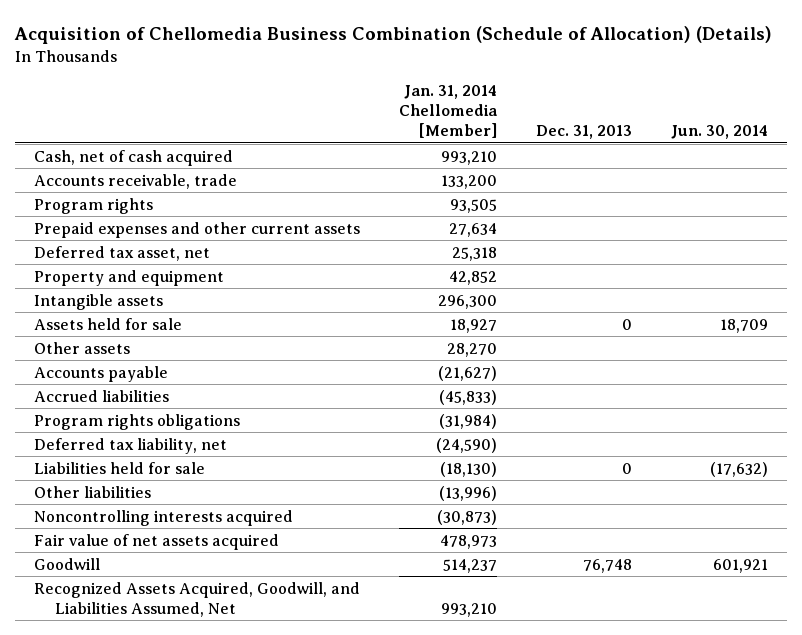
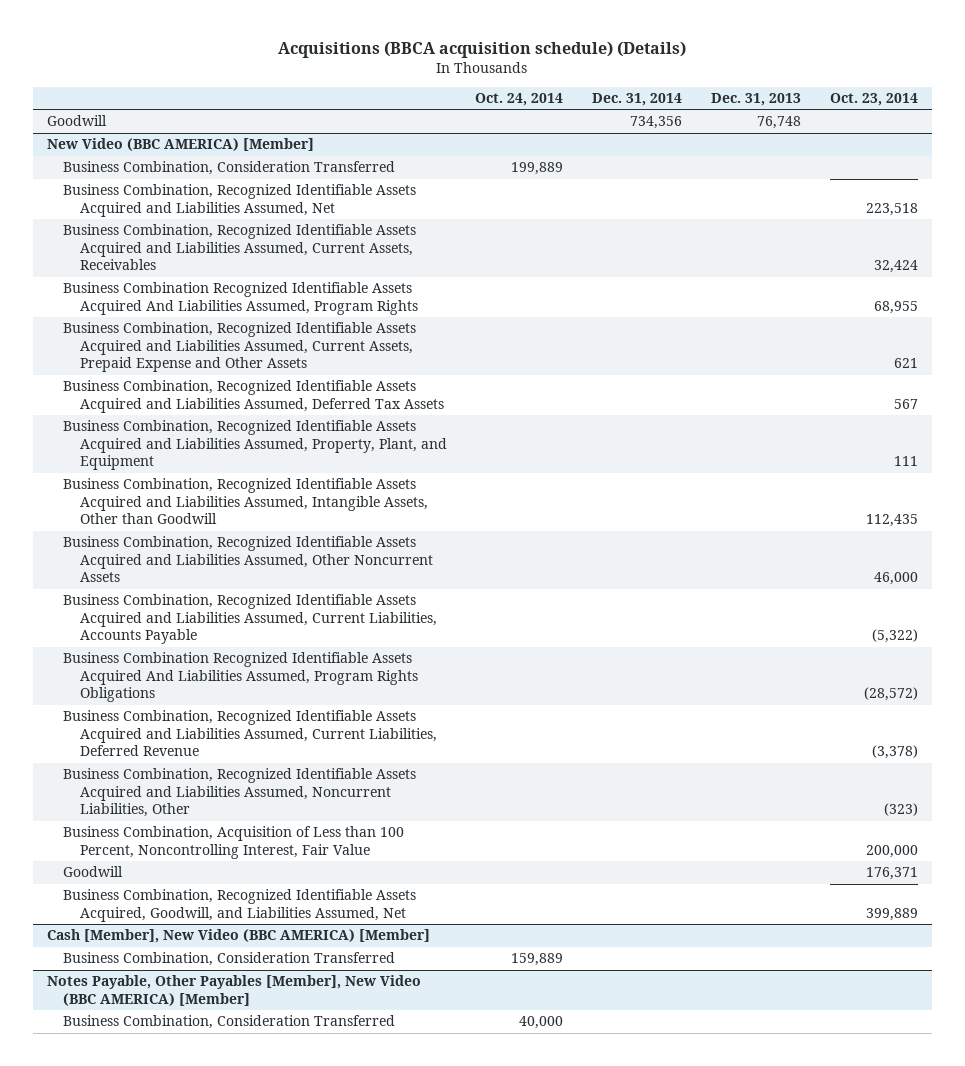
- Acquisition of Chellomedia Business Combination (Schedule of Allocation) (Details)
+ Acquisitions (BBCA acquisition schedule) (Details)
- | Jan. 31, 2014 Chellomedia [Member] | Dec. 31, 2013 | Jun. 30, 2014
+ | Oct. 24, 2014 | Dec. 31, 2014 | Dec. 31, 2013 | Oct. 23, 2014
- Cash, net of cash acquired | 993,210 | |
- Accounts receivable, trade | 133,200 | |
- Program rights | 93,505 | |
- Prepaid expenses and other current assets | 27,634 | |
- Deferred tax asset, net | 25,318 | |
- Property and equipment | 42,852 | |
- Intangible assets | 296,300 | |
- Assets held for sale | 18,927 | 0 | 18,709
- Other assets | 28,270 | |
- Accounts payable | (21,627) | |
- Accrued liabilities | (45,833) | |
- Program rights obligations | (31,984) | |
- Deferred tax liability, net | (24,590) | |
- Liabilities held for sale | (18,130) | 0 | (17,632)
- Other liabilities | (13,996) | |
- Noncontrolling interests acquired | (30,873) | |
- Fair value of net assets acquired | 478,973 | |
- Recognized Assets Acquired, Goodwill, and Liabilities Assumed, Net | 993,210 | |
+ New Video (BBC AMERICA) [Member]
+ Business Combination, Consideration Transferred | 199,889 | | |
+ Business Combination, Recognized Identifiable Assets Acquired and Liabilities Assumed, Net | | | | 223,518
+ Business Combination, Recognized Identifiable Assets Acquired and Liabilities Assumed, Current Assets, Receivables | | | | 32,424
+ Business Combination Recognized Identifiable Assets Acquired And Liabilities Assumed, Program Rights | | | | 68,955
+ Business Combination, Recognized Identifiable Assets Acquired and Liabilities Assumed, Current Assets, Prepaid Expense and Other Assets | | | | 621
+ Business Combination, Recognized Identifiable Assets Acquired and Liabilities Assumed, Deferred Tax Assets | | | | 567
+ Business Combination, Recognized Identifiable Assets Acquired and Liabilities Assumed, Property, Plant, and Equipment | | | | 111
+ Business Combination, Recognized Identifiable Assets Acquired and Liabilities Assumed, Intangible Assets, Other than Goodwill | | | | 112,435
+ Business Combination, Recognized Identifiable Assets Acquired and Liabilities Assumed, Other Noncurrent Assets | | | | 46,000
+ Business Combination, Recognized Identifiable Assets Acquired and Liabilities Assumed, Current Liabilities, Accounts Payable | | | | (5,322)
+ Business Combination Recognized Identifiable Assets Acquired And Liabilities Assumed, Program Rights Obligations | | | | (28,572)
+ Business Combination, Recognized Identifiable Assets Acquired and Liabilities Assumed, Current Liabilities, Deferred Revenue | | | | (3,378)
+ Business Combination, Recognized Identifiable Assets Acquired and Liabilities Assumed, Noncurrent Liabilities, Other | | | | (323)
+ Business Combination, Acquisition of Less than 100 Percent, Noncontrolling Interest, Fair Value | | | | 200,000
+ Goodwill | | | | 176,371
+ Business Combination, Recognized Identifiable Assets Acquired, Goodwill, and Liabilities Assumed, Net | | | | 399,889
+ Cash [Member], New Video (BBC AMERICA) [Member]
+ Business Combination, Consideration Transferred | 159,889 | | |
+ Notes Payable, Other Payables [Member], New Video (BBC AMERICA) [Member]
+ Business Combination, Consideration Transferred | 40,000 | | |

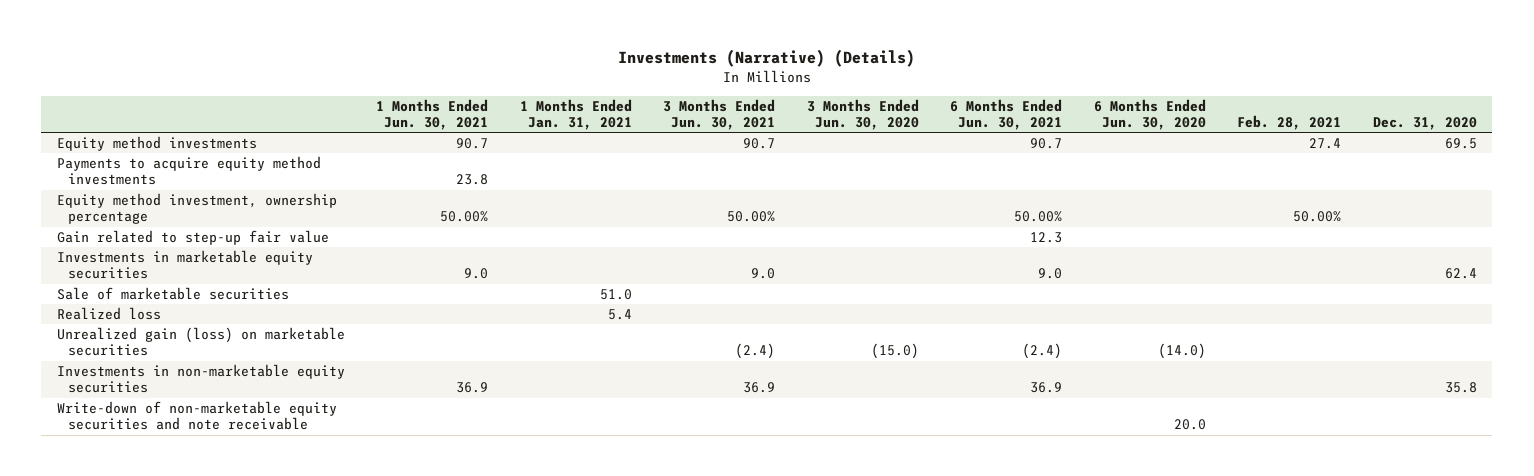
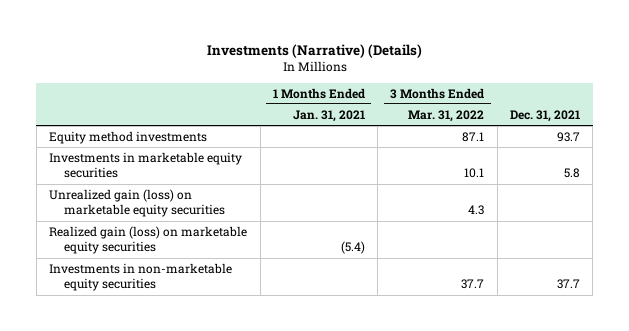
- | 1 Months Ended Jun. 30, 2021 | 1 Months Ended Jan. 31, 2021 | 3 Months Ended Jun. 30, 2021 | 3 Months Ended Jun. 30, 2020 | 6 Months Ended Jun. 30, 2021 | 6 Months Ended Jun. 30, 2020 | Feb. 28, 2021 | Dec. 31, 2020
+ | 1 Months Ended Jan. 31, 2021 | 3 Months Ended Mar. 31, 2022 | Dec. 31, 2021
- Payments to acquire equity method investments | 23.8 | | | | | | |
- Equity method investment, ownership percentage | 50.00% | | 50.00% | | 50.00% | | 50.00% |
- Gain related to step-up fair value | | | | | 12.3 | | |
- Sale of marketable securities | | 51.0 | | | | | |
- Realized loss | | 5.4 | | | | | |
- Unrealized gain (loss) on marketable securities | | | (2.4) | (15.0) | (2.4) | (14.0) | |
+ Unrealized gain (loss) on marketable equity securities | | 4.3 |
+ Realized gain (loss) on marketable equity securities | (5.4) | |
- Write-down of non-marketable equity securities and note receivable | | | | | | 20.0 | |

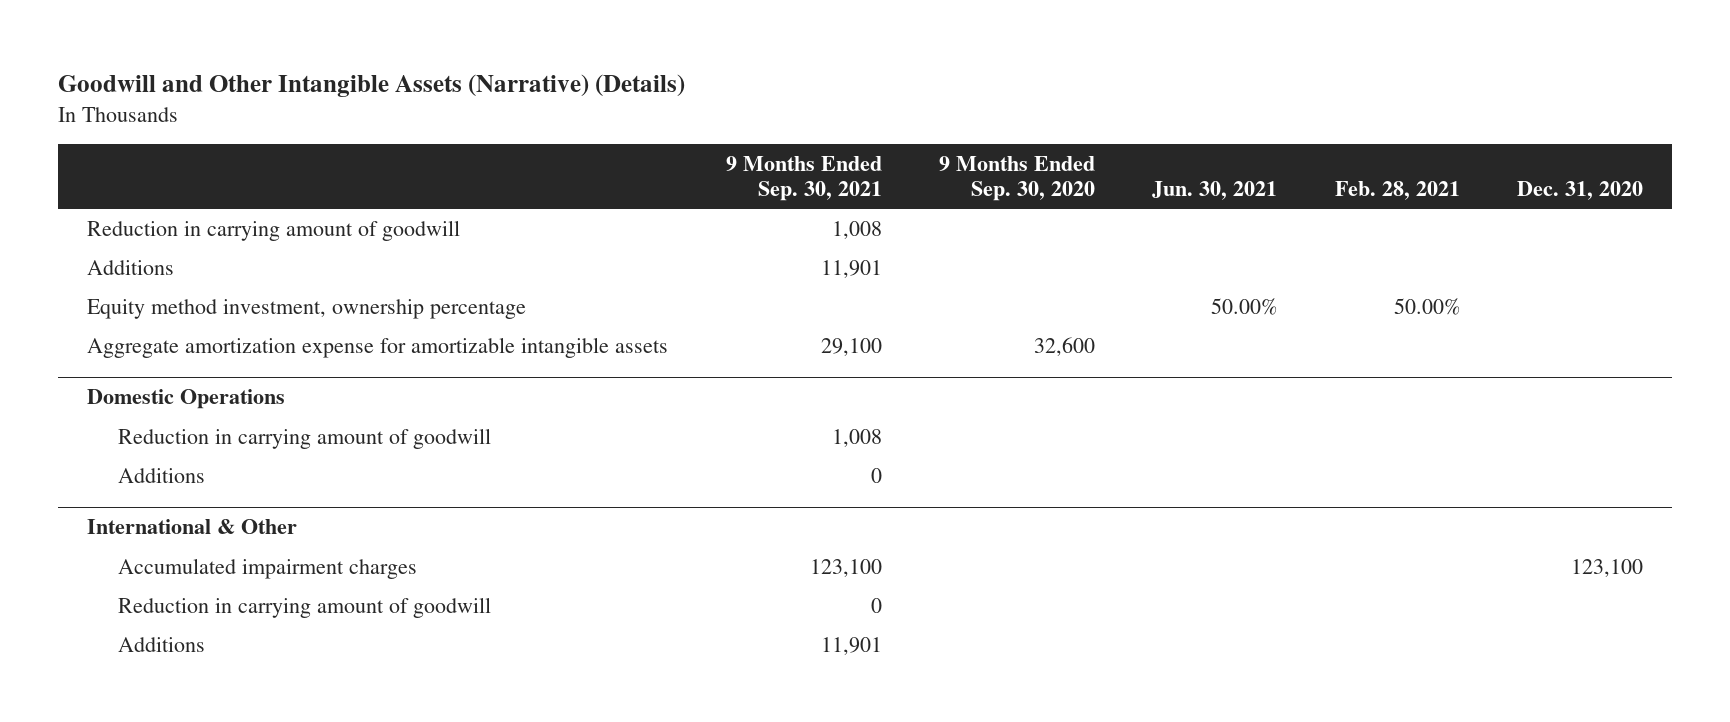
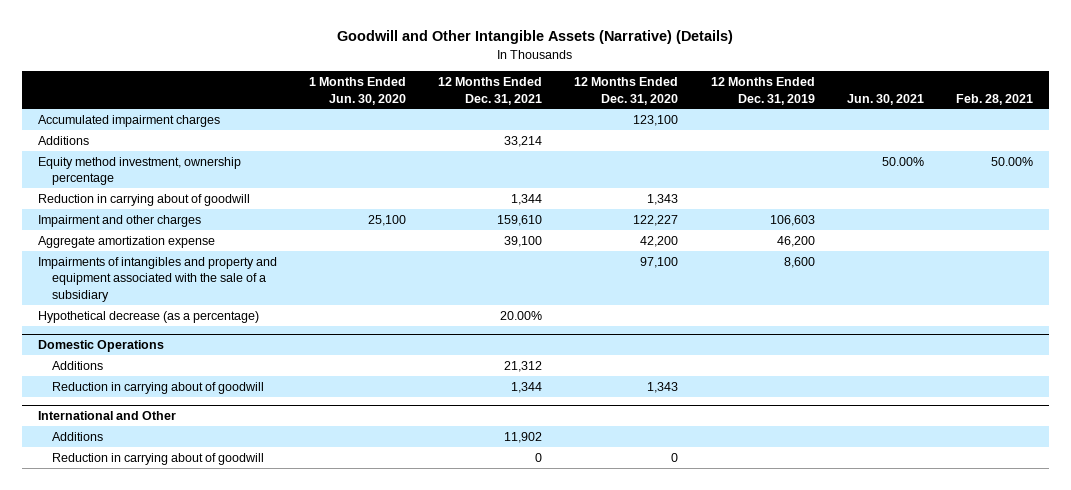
- | 9 Months Ended Sep. 30, 2021 | 9 Months Ended Sep. 30, 2020 | Jun. 30, 2021 | Feb. 28, 2021 | Dec. 31, 2020
+ | 1 Months Ended Jun. 30, 2020 | 12 Months Ended Dec. 31, 2021 | 12 Months Ended Dec. 31, 2020 | 12 Months Ended Dec. 31, 2019 | Jun. 30, 2021 | Feb. 28, 2021
- Reduction in carrying amount of goodwill | 1,008 | | | |
+ Accumulated impairment charges | | | 123,100 | | |
- Aggregate amortization expense for amortizable intangible assets | 29,100 | 32,600 | | |
+ Reduction in carrying about of goodwill | | 1,344 | 1,343 | | |
+ Impairment and other charges | 25,100 | 159,610 | 122,227 | 106,603 | |
+ Aggregate amortization expense | | 39,100 | 42,200 | 46,200 | |
+ Impairments of intangibles and property and equipment associated with the sale of a subsidiary | | | 97,100 | 8,600 | |
+ Hypothetical decrease (as a percentage) | | 20.00% | | | |
@ Domestic Operations
- Reduction in carrying amount of goodwill | 1,008 | | | |
- International & Other
- Accumulated impairment charges | 123,100 | | | | 123,100
- Reduction in carrying amount of goodwill | 0 | | | |
@ Domestic Operations
+ Reduction in carrying about of goodwill | | 1,344 | 1,343 | | |
+ International and Other
+ Reduction in carrying about of goodwill | | 0 | 0 | | |

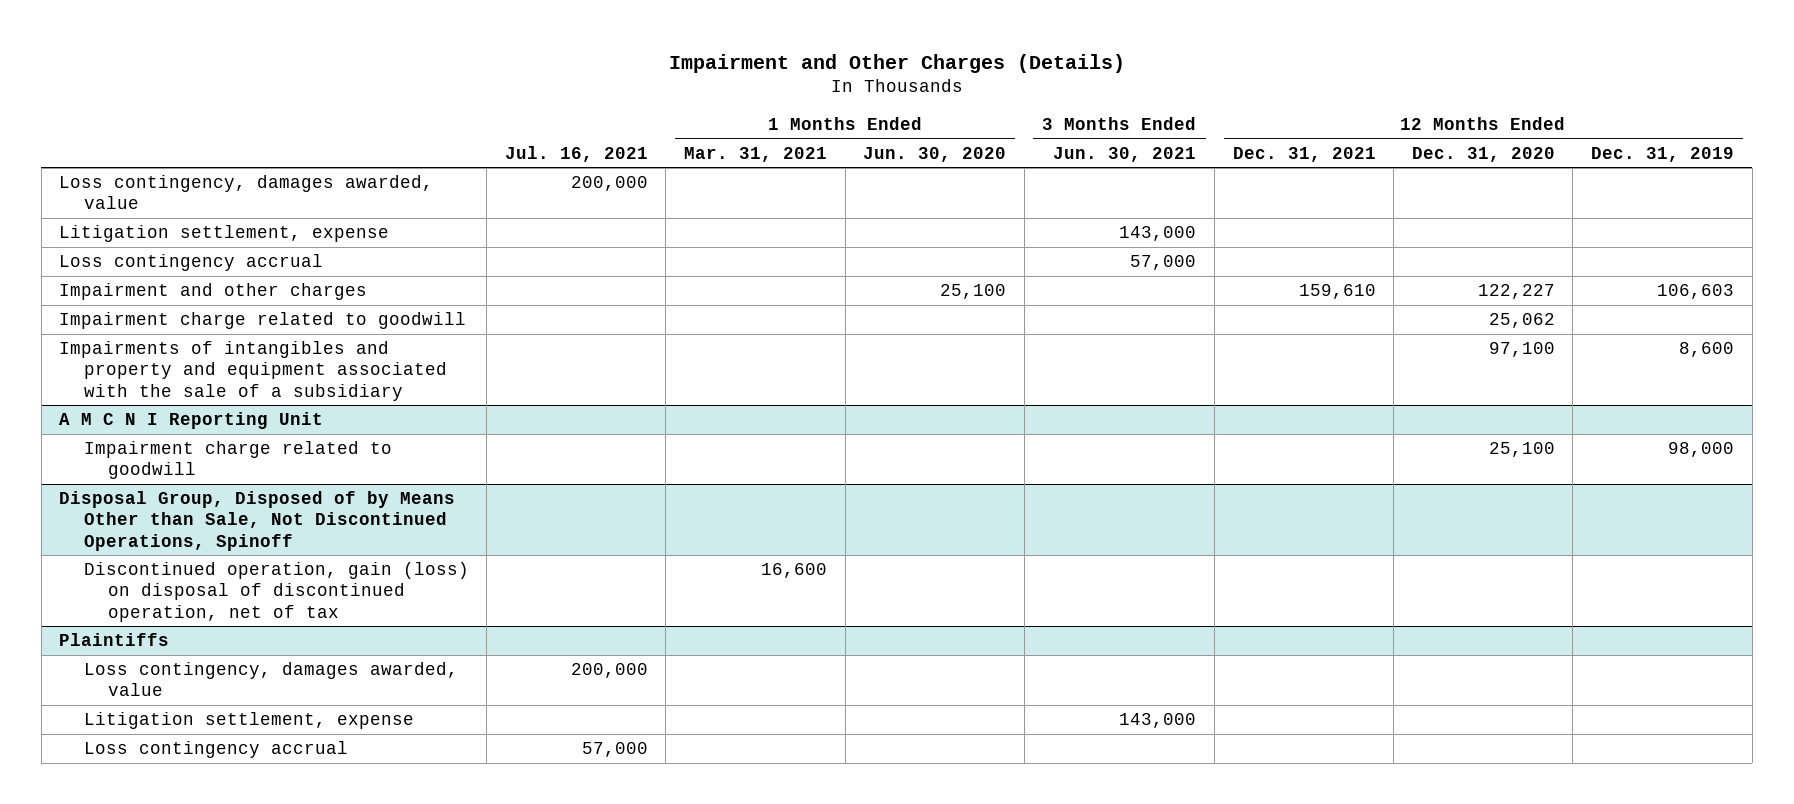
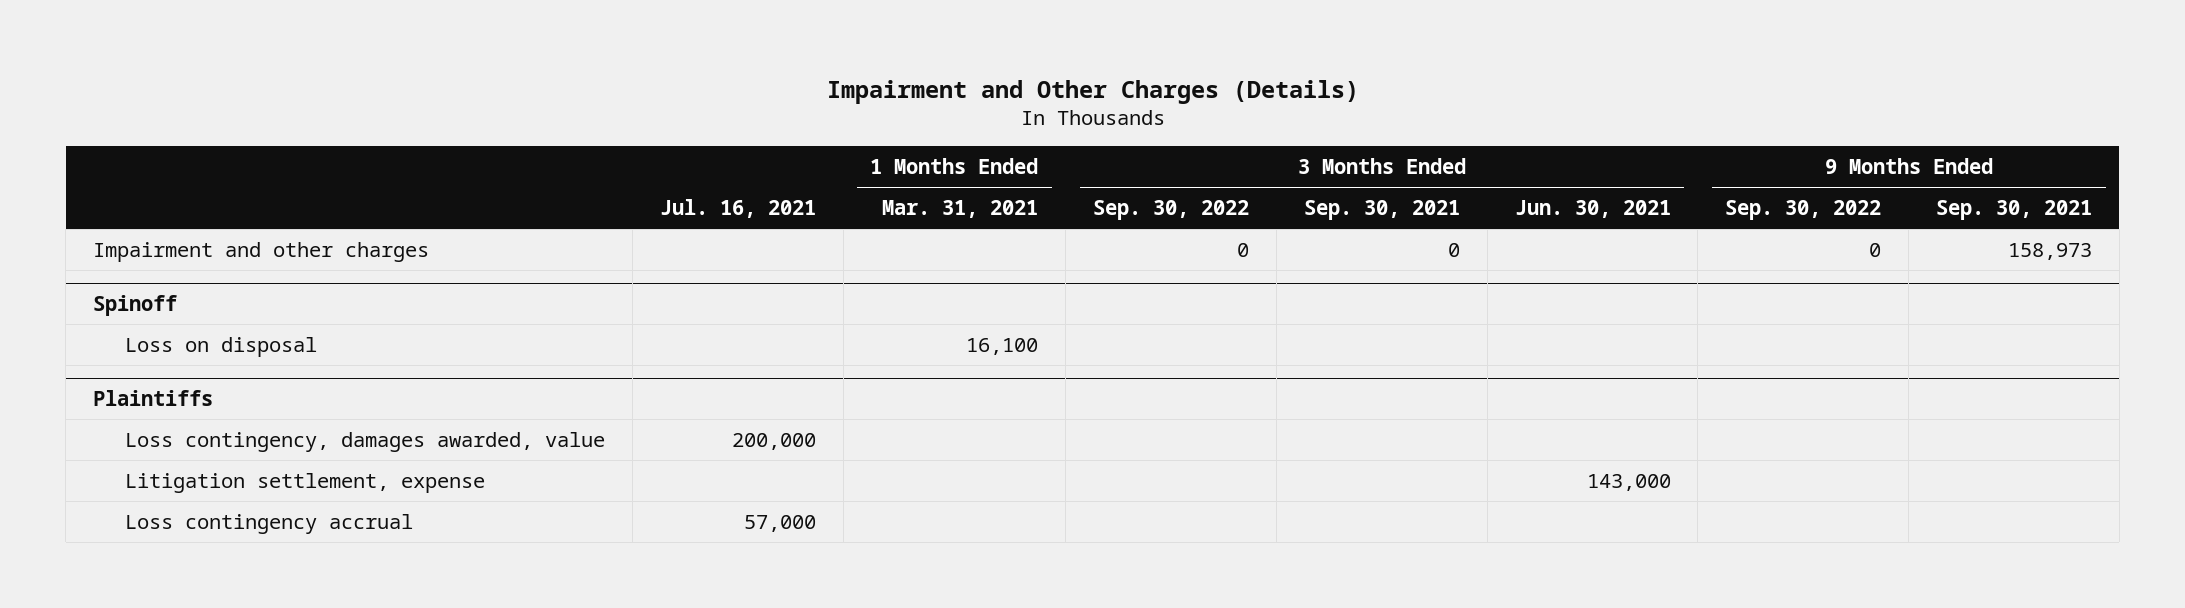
- | Jul. 16, 2021 | 1 Months Ended Mar. 31, 2021 | 1 Months Ended Jun. 30, 2020 | 3 Months Ended Jun. 30, 2021 | 12 Months Ended Dec. 31, 2021 | 12 Months Ended Dec. 31, 2020 | 12 Months Ended Dec. 31, 2019
+ | Jul. 16, 2021 | 1 Months Ended Mar. 31, 2021 | 3 Months Ended Sep. 30, 2022 | 3 Months Ended Sep. 30, 2021 | 3 Months Ended Jun. 30, 2021 | 9 Months Ended Sep. 30, 2022 | 9 Months Ended Sep. 30, 2021
- Loss contingency, damages awarded, value | 200,000 | | | | | |
- Litigation settlement, expense | | | | 143,000 | | |
- Loss contingency accrual | | | | 57,000 | | |
- Impairment charge related to goodwill | | | | | | 25,062 |
- Impairments of intangibles and property and equipment associated with the sale of a subsidiary | | | | | | 97,100 | 8,600
- A M C N I Reporting Unit
- Impairment charge related to goodwill | | | | | | 25,100 | 98,000
- Disposal Group, Disposed of by Means Other than Sale, Not Discontinued Operations, Spinoff
- Discontinued operation, gain (loss) on disposal of discontinued operation, net of tax | | 16,600 | | | | |
+ Spinoff
+ Loss on disposal | | 16,100 | | | | |

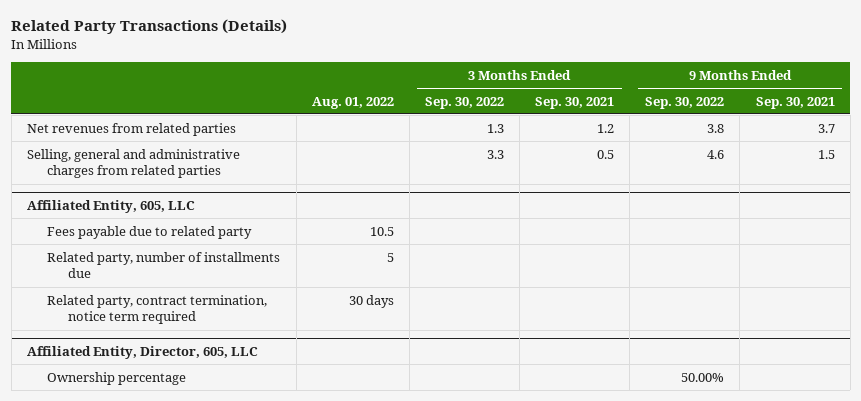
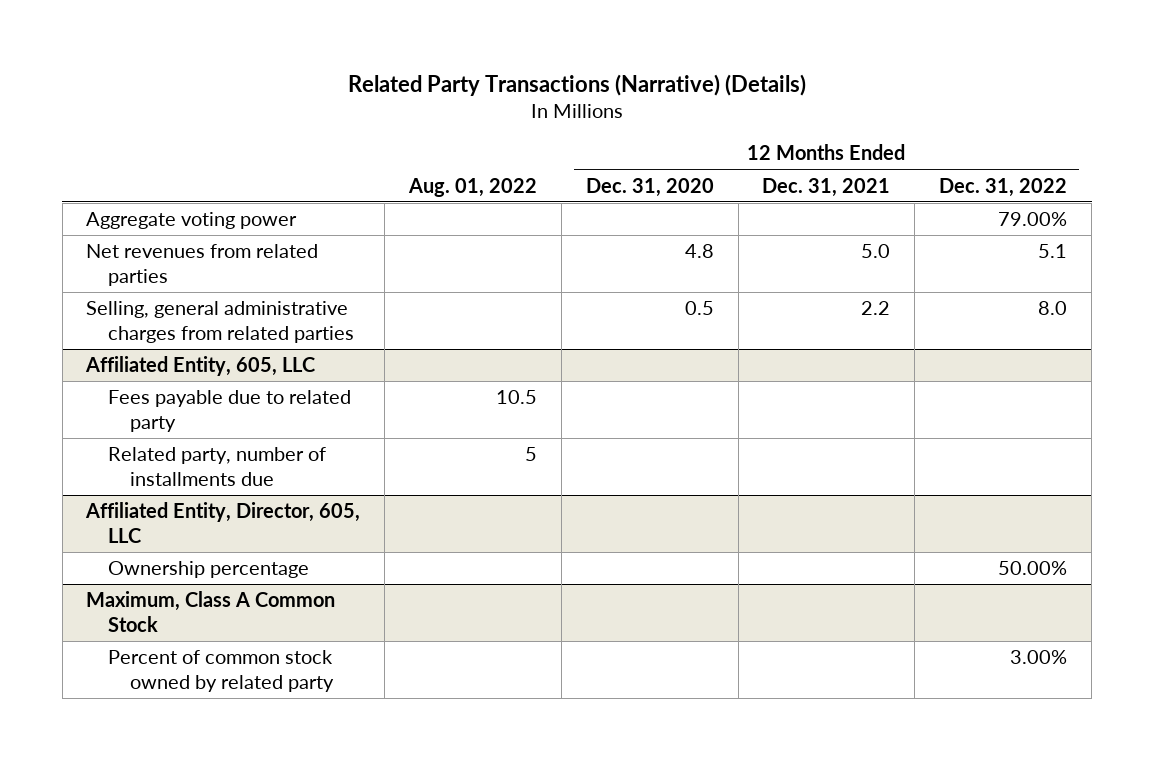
- Related Party Transactions (Details)
+ Related Party Transactions (Narrative) (Details)
- | Aug. 01, 2022 | 3 Months Ended Sep. 30, 2022 | 3 Months Ended Sep. 30, 2021 | 9 Months Ended Sep. 30, 2022 | 9 Months Ended Sep. 30, 2021
+ | Aug. 01, 2022 | 12 Months Ended Dec. 31, 2020 | 12 Months Ended Dec. 31, 2021 | 12 Months Ended Dec. 31, 2022
+ Aggregate voting power | | | | 79.00%
- Selling, general and administrative charges from related parties | | 3.3 | 0.5 | 4.6 | 1.5
+ Selling, general administrative charges from related parties | | 0.5 | 2.2 | 8.0
@ Affiliated Entity, 605, LLC
- Related party, contract termination, notice term required | 30 days | | | |
+ Maximum, Class A Common Stock
+ Percent of common stock owned by related party | | | | 3.00%

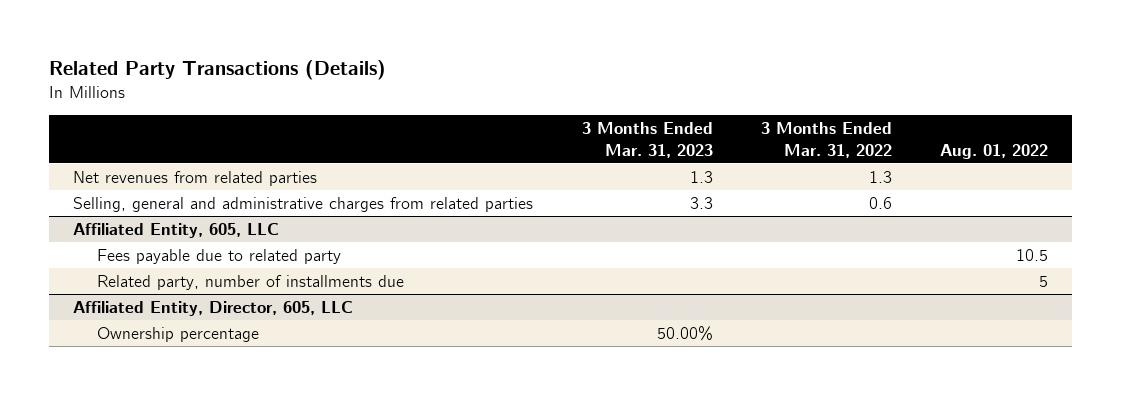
- Related Party Transactions (Narrative) (Details)
+ Related Party Transactions (Details)
- | Aug. 01, 2022 | 12 Months Ended Dec. 31, 2020 | 12 Months Ended Dec. 31, 2021 | 12 Months Ended Dec. 31, 2022
+ | 3 Months Ended Mar. 31, 2023 | 3 Months Ended Mar. 31, 2022 | Aug. 01, 2022
- Aggregate voting power | | | | 79.00%
- Selling, general administrative charges from related parties | | 0.5 | 2.2 | 8.0
+ Selling, general and administrative charges from related parties | 3.3 | 0.6 |
- Maximum, Class A Common Stock
- Percent of common stock owned by related party | | | | 3.00%

